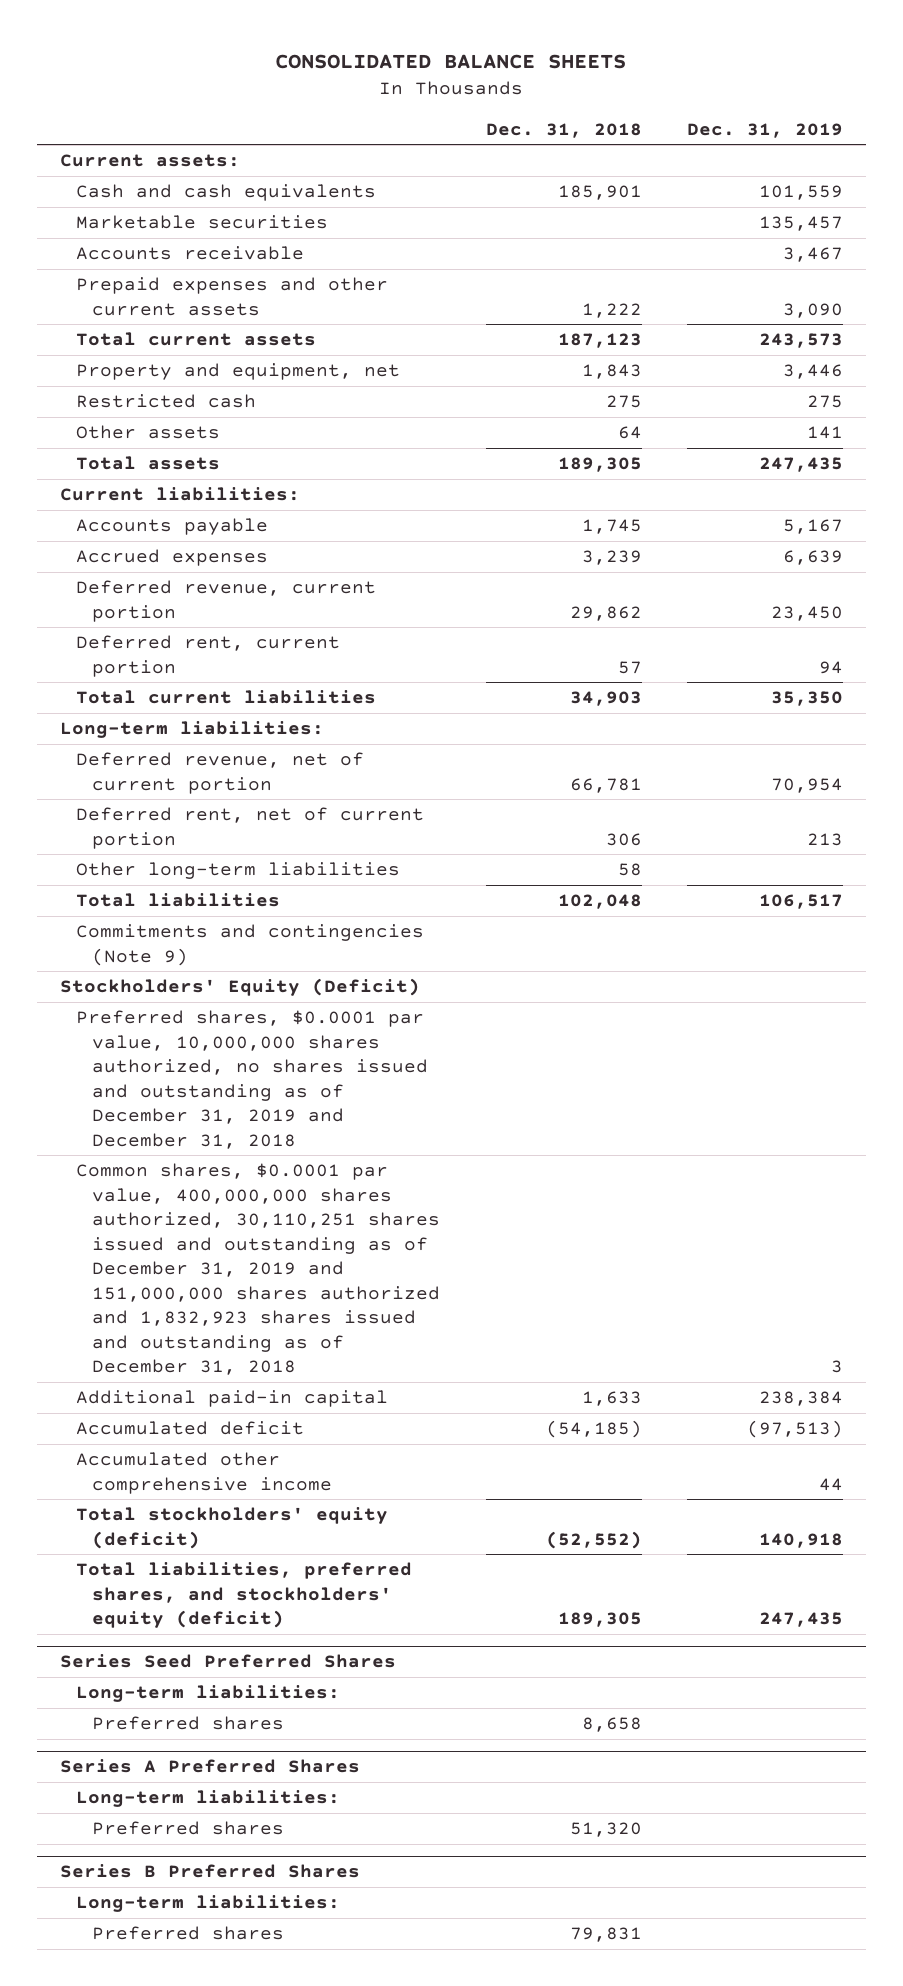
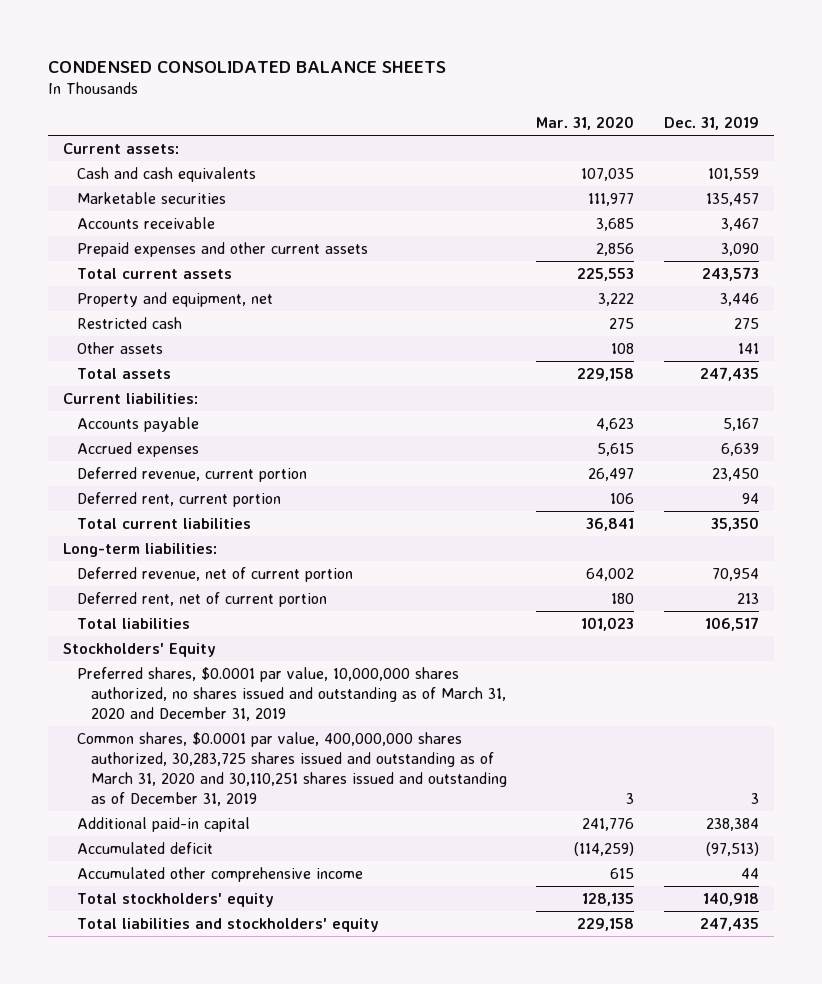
- CONSOLIDATED BALANCE SHEETS
+ CONDENSED CONSOLIDATED BALANCE SHEETS
- | Dec. 31, 2018 | Dec. 31, 2019
+ | Mar. 31, 2020 | Dec. 31, 2019
- Other long-term liabilities | 58 |
- Commitments and contingencies (Note 9)
- Stockholders' Equity (Deficit)
- Preferred shares, $0.0001 par value, 10,000,000 shares authorized, no shares issued and outstanding as of December 31, 2019 and December 31, 2018
- Common shares, $0.0001 par value, 400,000,000 shares authorized, 30,110,251 shares issued and outstanding as of December 31, 2019 and 151,000,000 shares authorized and 1,832,923 shares issued and outstanding as of December 31, 2018 | | 3
+ Stockholders' Equity
+ Preferred shares, $0.0001 par value, 10,000,000 shares authorized, no shares issued and outstanding as of March 31, 2020 and December 31, 2019
+ Common shares, $0.0001 par value, 400,000,000 shares authorized, 30,283,725 shares issued and outstanding as of March 31, 2020 and 30,110,251 shares issued and outstanding as of December 31, 2019 | 3 | 3
- Total stockholders' equity (deficit) | (52,552) | 140,918
- Total liabilities, preferred shares, and stockholders' equity (deficit) | 189,305 | 247,435
- Series Seed Preferred Shares
- Long-term liabilities:
- Preferred shares | 8,658 |
- Series A Preferred Shares
- Long-term liabilities:
- Preferred shares | 51,320 |
- Series B Preferred Shares
- Long-term liabilities:
- Preferred shares | 79,831 |
+ Total stockholders' equity | 128,135 | 140,918
+ Total liabilities and stockholders' equity | 229,158 | 247,435

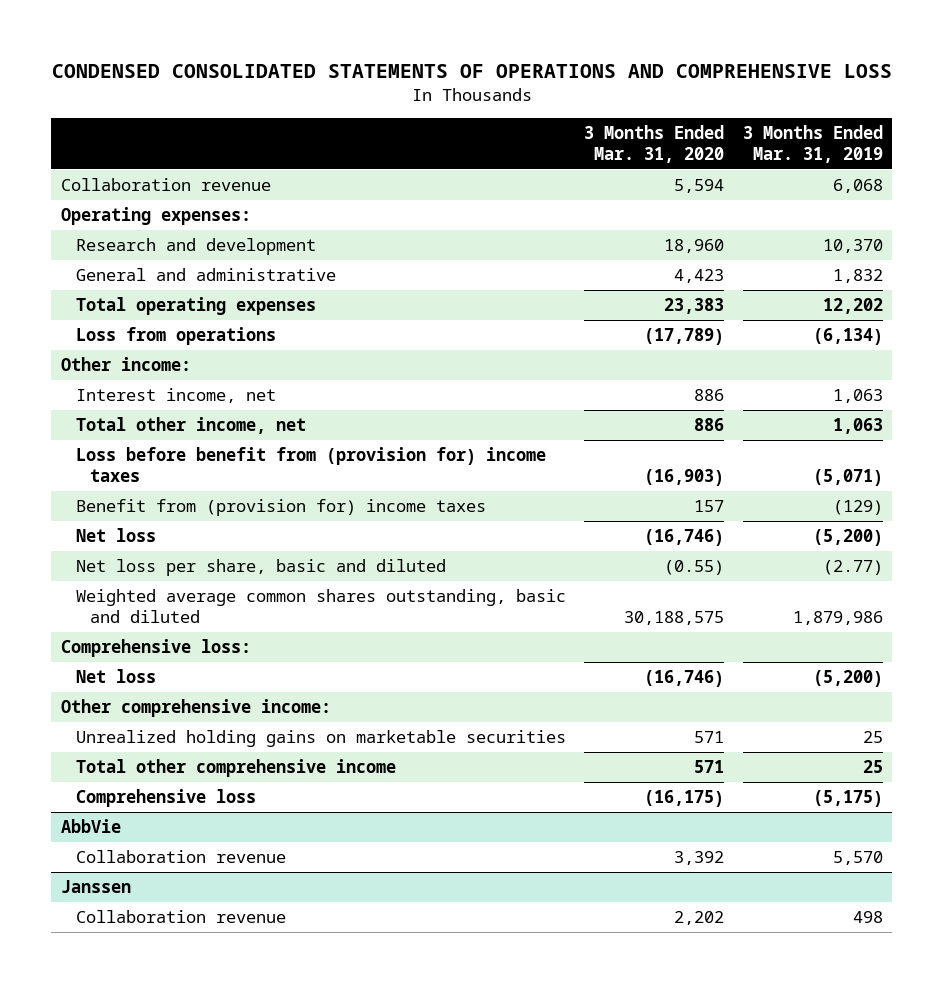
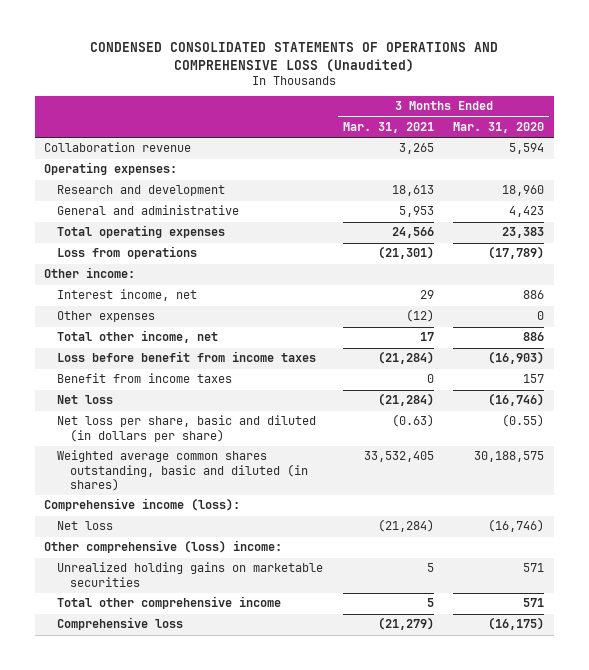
- CONDENSED CONSOLIDATED STATEMENTS OF OPERATIONS AND COMPREHENSIVE LOSS
+ CONDENSED CONSOLIDATED STATEMENTS OF OPERATIONS AND COMPREHENSIVE LOSS (Unaudited)
- | 3 Months Ended Mar. 31, 2020 | 3 Months Ended Mar. 31, 2019
+ | 3 Months Ended Mar. 31, 2021 | 3 Months Ended Mar. 31, 2020
+ Other expenses | (12) | 0
- Loss before benefit from (provision for) income taxes | (16,903) | (5,071)
- Benefit from (provision for) income taxes | 157 | (129)
+ Loss before benefit from income taxes | (21,284) | (16,903)
+ Benefit from income taxes | 0 | 157
- Net loss per share, basic and diluted | (0.55) | (2.77)
- Weighted average common shares outstanding, basic and diluted | 30,188,575 | 1,879,986
- Comprehensive loss:
+ Net loss per share, basic and diluted (in dollars per share) | (0.63) | (0.55)
+ Weighted average common shares outstanding, basic and diluted (in shares) | 33,532,405 | 30,188,575
+ Comprehensive income (loss):
- Other comprehensive income:
+ Other comprehensive (loss) income:
- AbbVie
- Collaboration revenue | 3,392 | 5,570
- Janssen
- Collaboration revenue | 2,202 | 498

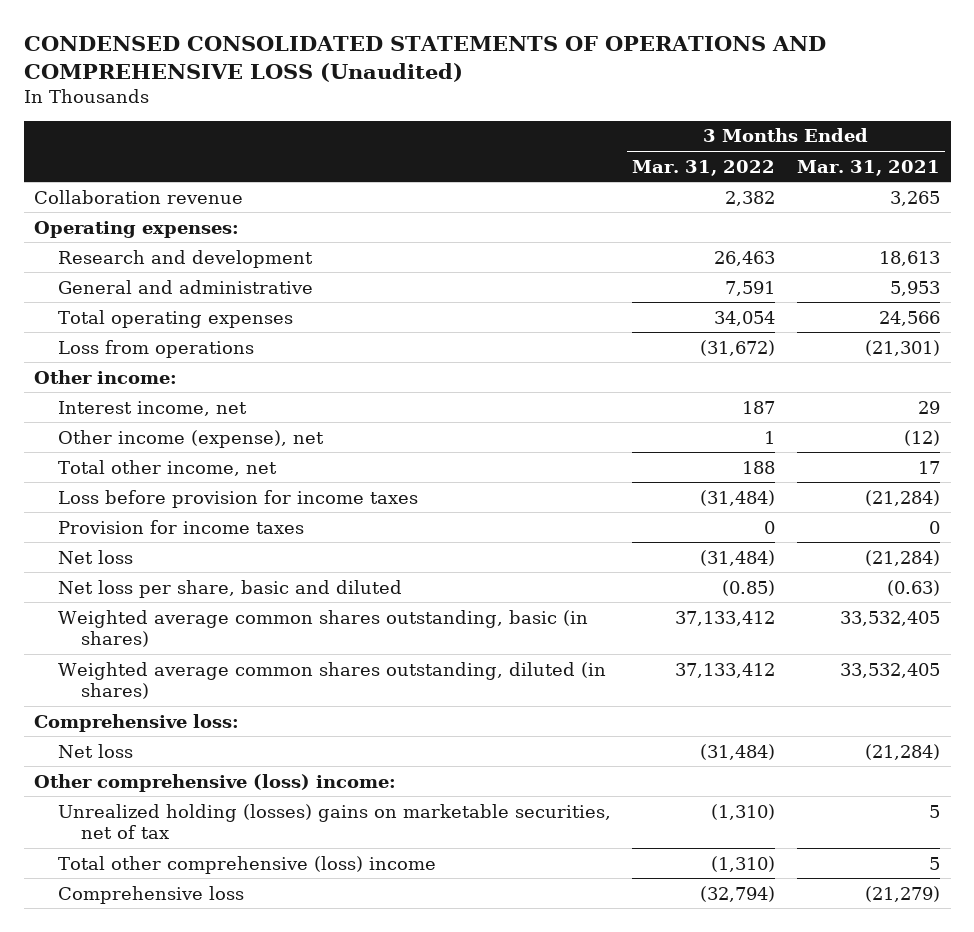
- | 3 Months Ended Mar. 31, 2021 | 3 Months Ended Mar. 31, 2020
+ | 3 Months Ended Mar. 31, 2022 | 3 Months Ended Mar. 31, 2021
- Other expenses | (12) | 0
+ Other income (expense), net | 1 | (12)
- Loss before benefit from income taxes | (21,284) | (16,903)
- Benefit from income taxes | 0 | 157
+ Loss before provision for income taxes | (31,484) | (21,284)
+ Provision for income taxes | 0 | 0
- Net loss per share, basic and diluted (in dollars per share) | (0.63) | (0.55)
- Weighted average common shares outstanding, basic and diluted (in shares) | 33,532,405 | 30,188,575
- Comprehensive income (loss):
+ Net loss per share, basic and diluted | (0.85) | (0.63)
+ Weighted average common shares outstanding, basic (in shares) | 37,133,412 | 33,532,405
+ Weighted average common shares outstanding, diluted (in shares) | 37,133,412 | 33,532,405
+ Comprehensive loss:
- Unrealized holding gains on marketable securities | 5 | 571
- Total other comprehensive income | 5 | 571
+ Unrealized holding (losses) gains on marketable securities, net of tax | (1,310) | 5
+ Total other comprehensive (loss) income | (1,310) | 5

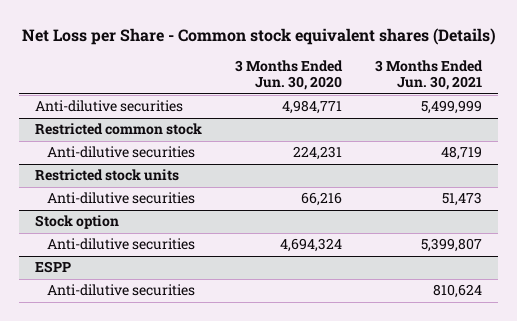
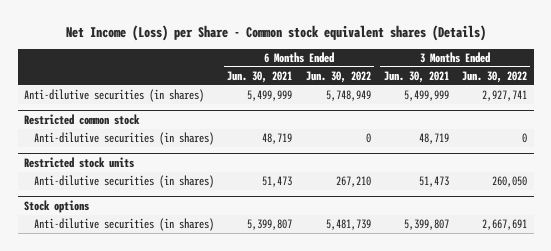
- Net Loss per Share - Common stock equivalent shares (Details)
+ Net Income (Loss) per Share - Common stock equivalent shares (Details)
- | 3 Months Ended Jun. 30, 2020 | 3 Months Ended Jun. 30, 2021
+ | 6 Months Ended Jun. 30, 2021 | 6 Months Ended Jun. 30, 2022 | 3 Months Ended Jun. 30, 2021 | 3 Months Ended Jun. 30, 2022
- Anti-dilutive securities | 4,984,771 | 5,499,999
+ Anti-dilutive securities (in shares) | 5,499,999 | 5,748,949 | 5,499,999 | 2,927,741
@ Restricted common stock
- Anti-dilutive securities | 224,231 | 48,719
+ Anti-dilutive securities (in shares) | 48,719 | 0 | 48,719 | 0
@ Restricted stock units
- Anti-dilutive securities | 66,216 | 51,473
- Stock option
- Anti-dilutive securities | 4,694,324 | 5,399,807
- ESPP
- Anti-dilutive securities | | 810,624
@ Restricted stock units
+ Anti-dilutive securities (in shares) | 51,473 | 267,210 | 51,473 | 260,050
+ Stock options
+ Anti-dilutive securities (in shares) | 5,399,807 | 5,481,739 | 5,399,807 | 2,667,691

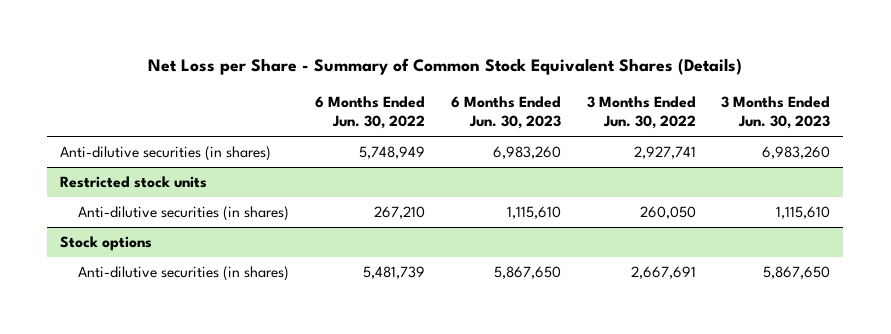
- Net Income (Loss) per Share - Common stock equivalent shares (Details)
+ Net Loss per Share - Summary of Common Stock Equivalent Shares (Details)
- | 6 Months Ended Jun. 30, 2021 | 6 Months Ended Jun. 30, 2022 | 3 Months Ended Jun. 30, 2021 | 3 Months Ended Jun. 30, 2022
+ | 6 Months Ended Jun. 30, 2022 | 6 Months Ended Jun. 30, 2023 | 3 Months Ended Jun. 30, 2022 | 3 Months Ended Jun. 30, 2023
- Restricted common stock
- Anti-dilutive securities (in shares) | 48,719 | 0 | 48,719 | 0

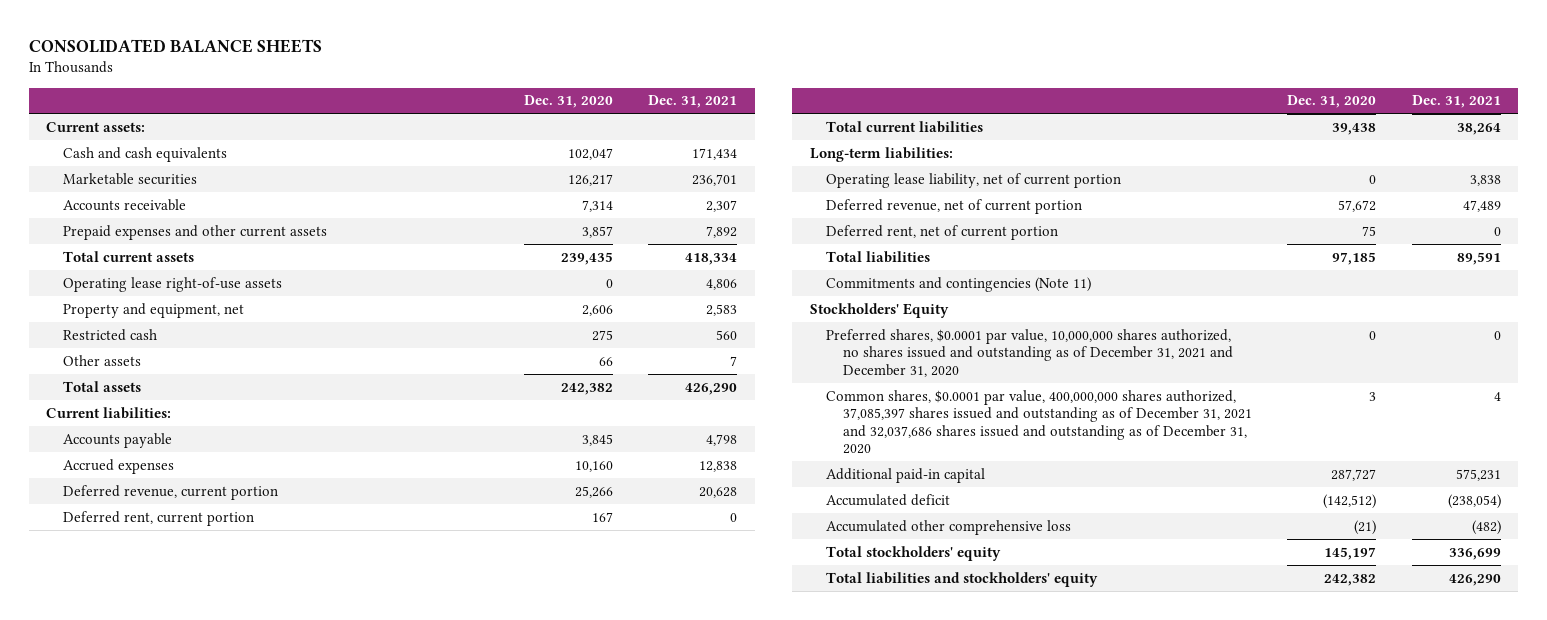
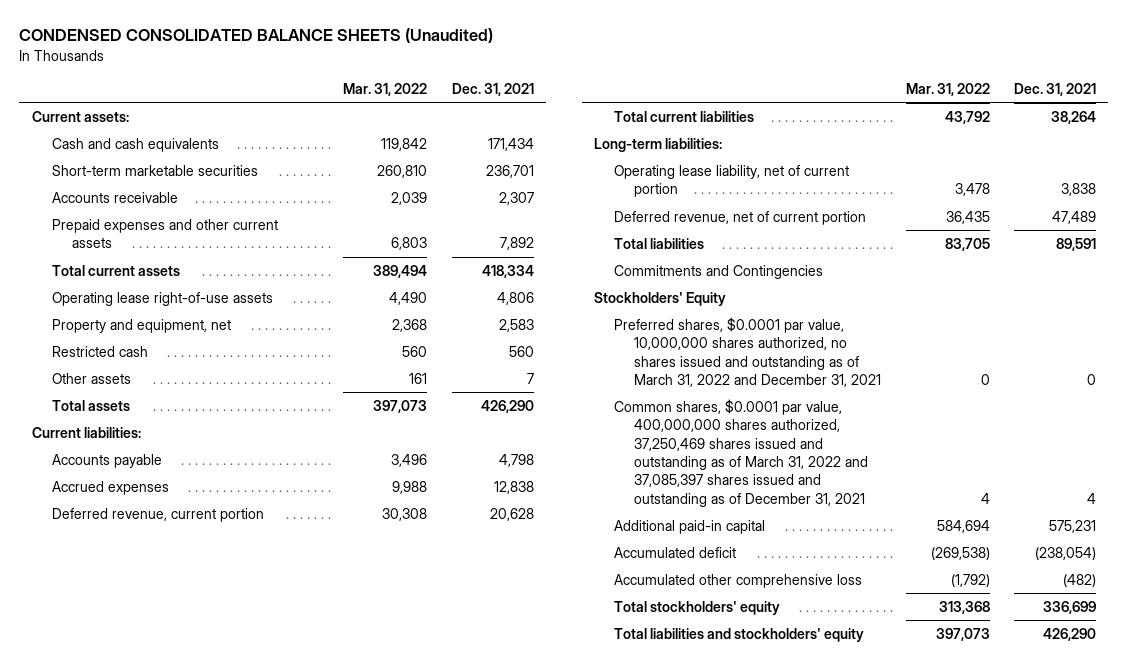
- CONSOLIDATED BALANCE SHEETS
+ CONDENSED CONSOLIDATED BALANCE SHEETS (Unaudited)
- | Dec. 31, 2020 | Dec. 31, 2021
+ | Mar. 31, 2022 | Dec. 31, 2021
- Marketable securities | 126,217 | 236,701
+ Short-term marketable securities | 260,810 | 236,701
- Deferred rent, current portion | 167 | 0
- Deferred rent, net of current portion | 75 | 0
- Commitments and contingencies (Note 11)
+ Commitments and Contingencies
- Preferred shares, $0.0001 par value, 10,000,000 shares authorized, no shares issued and outstanding as of December 31, 2021 and December 31, 2020 | 0 | 0
- Common shares, $0.0001 par value, 400,000,000 shares authorized, 37,085,397 shares issued and outstanding as of December 31, 2021 and 32,037,686 shares issued and outstanding as of December 31, 2020 | 3 | 4
+ Preferred shares, $0.0001 par value, 10,000,000 shares authorized, no shares issued and outstanding as of March 31, 2022 and December 31, 2021 | 0 | 0
+ Common shares, $0.0001 par value, 400,000,000 shares authorized, 37,250,469 shares issued and outstanding as of March 31, 2022 and 37,085,397 shares issued and outstanding as of December 31, 2021 | 4 | 4

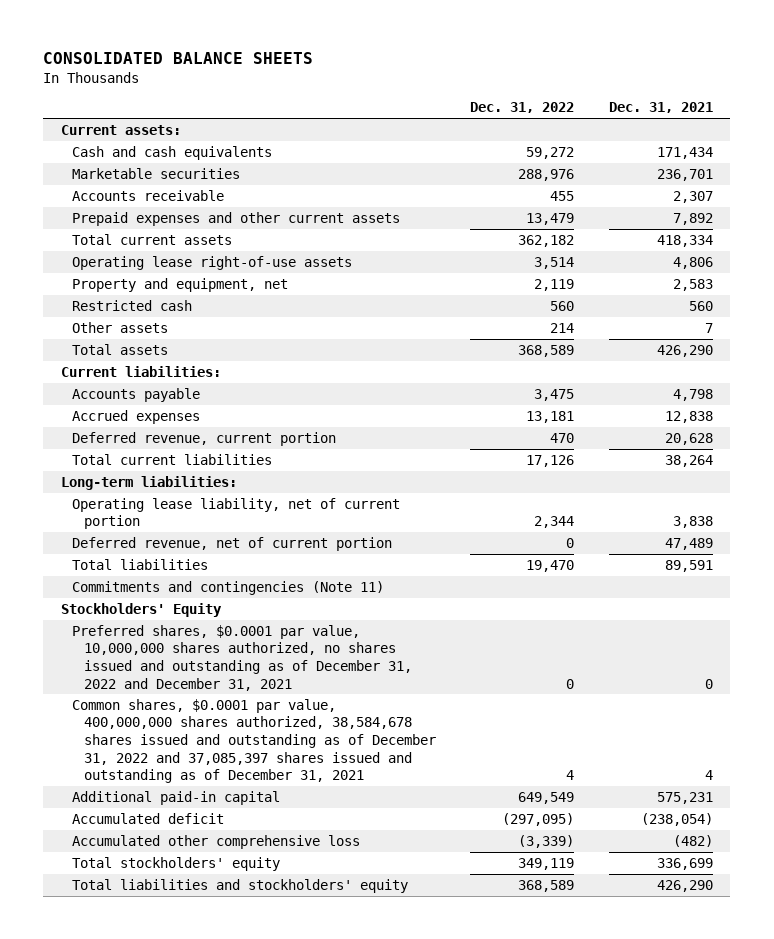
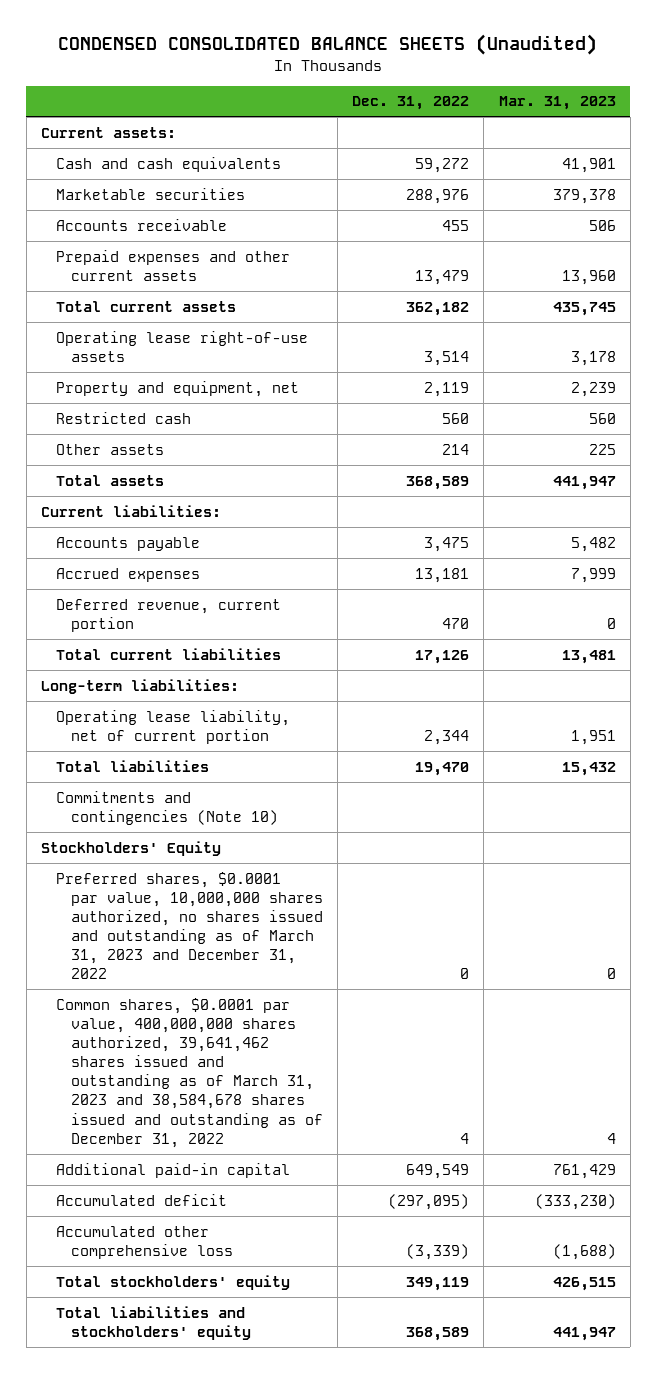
- CONSOLIDATED BALANCE SHEETS
+ CONDENSED CONSOLIDATED BALANCE SHEETS (Unaudited)
- | Dec. 31, 2022 | Dec. 31, 2021
+ | Dec. 31, 2022 | Mar. 31, 2023
- Deferred revenue, net of current portion | 0 | 47,489
- Commitments and contingencies (Note 11)
+ Commitments and contingencies (Note 10)
- Preferred shares, $0.0001 par value, 10,000,000 shares authorized, no shares issued and outstanding as of December 31, 2022 and December 31, 2021 | 0 | 0
- Common shares, $0.0001 par value, 400,000,000 shares authorized, 38,584,678 shares issued and outstanding as of December 31, 2022 and 37,085,397 shares issued and outstanding as of December 31, 2021 | 4 | 4
+ Preferred shares, $0.0001 par value, 10,000,000 shares authorized, no shares issued and outstanding as of March 31, 2023 and December 31, 2022 | 0 | 0
+ Common shares, $0.0001 par value, 400,000,000 shares authorized, 39,641,462 shares issued and outstanding as of March 31, 2023 and 38,584,678 shares issued and outstanding as of December 31, 2022 | 4 | 4

